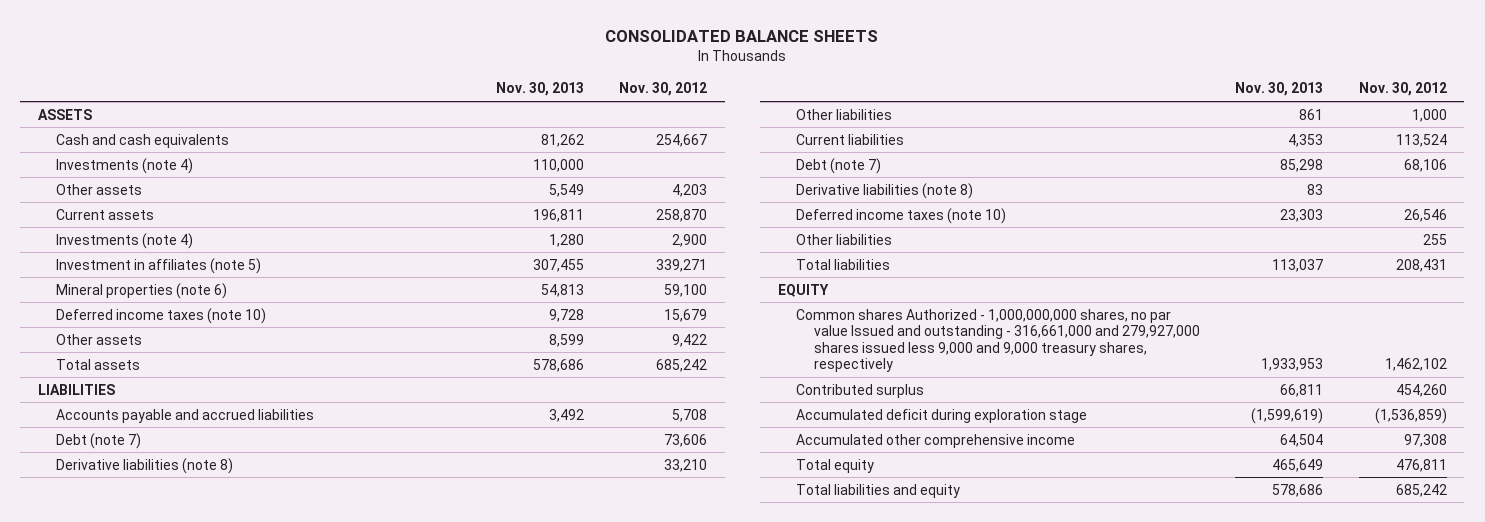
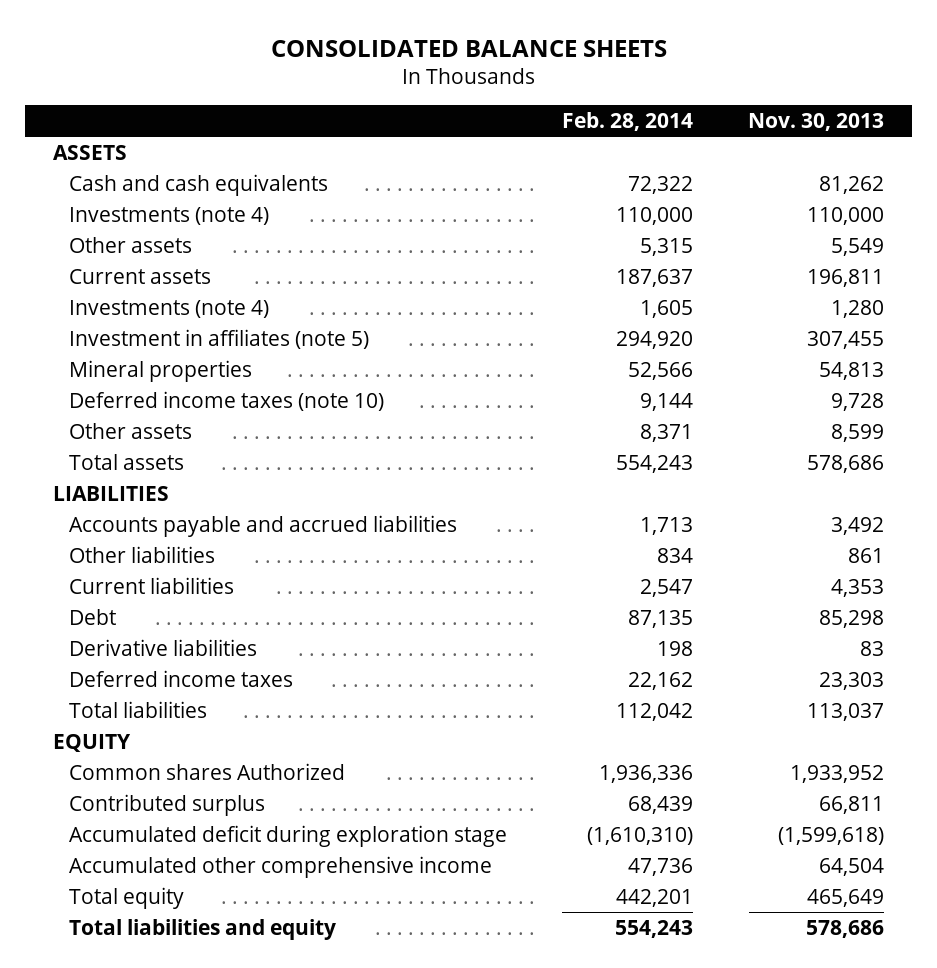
- | Nov. 30, 2013 | Nov. 30, 2012
+ | Feb. 28, 2014 | Nov. 30, 2013
- Mineral properties (note 6) | 54,813 | 59,100
+ Mineral properties | 52,566 | 54,813
- Debt (note 7) | | 73,606
- Derivative liabilities (note 8) | | 33,210
- Debt (note 7) | 85,298 | 68,106
- Derivative liabilities (note 8) | 83 |
- Deferred income taxes (note 10) | 23,303 | 26,546
- Other liabilities | | 255
+ Debt | 87,135 | 85,298
+ Derivative liabilities | 198 | 83
+ Deferred income taxes | 22,162 | 23,303
- Common shares Authorized - 1,000,000,000 shares, no par value Issued and outstanding - 316,661,000 and 279,927,000 shares issued less 9,000 and 9,000 treasury shares, respectively | 1,933,953 | 1,462,102
+ Common shares Authorized | 1,936,336 | 1,933,952
- Accumulated deficit during exploration stage | (1,599,619) | (1,536,859)
+ Accumulated deficit during exploration stage | (1,610,310) | (1,599,618)

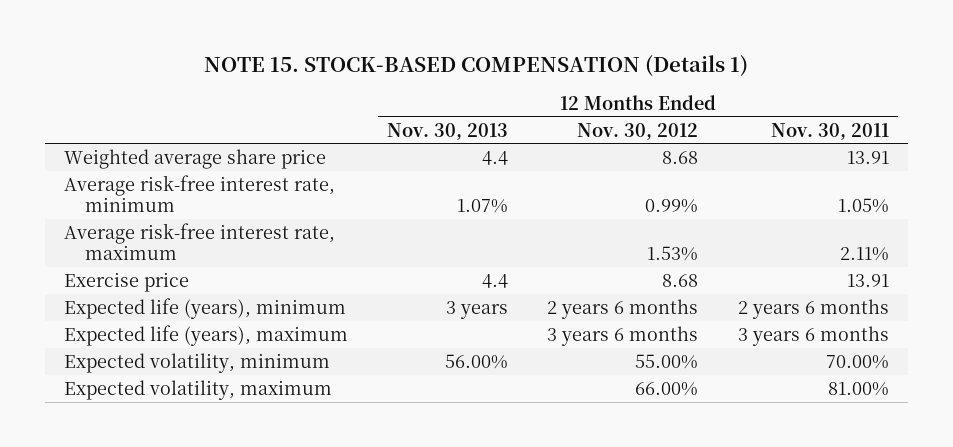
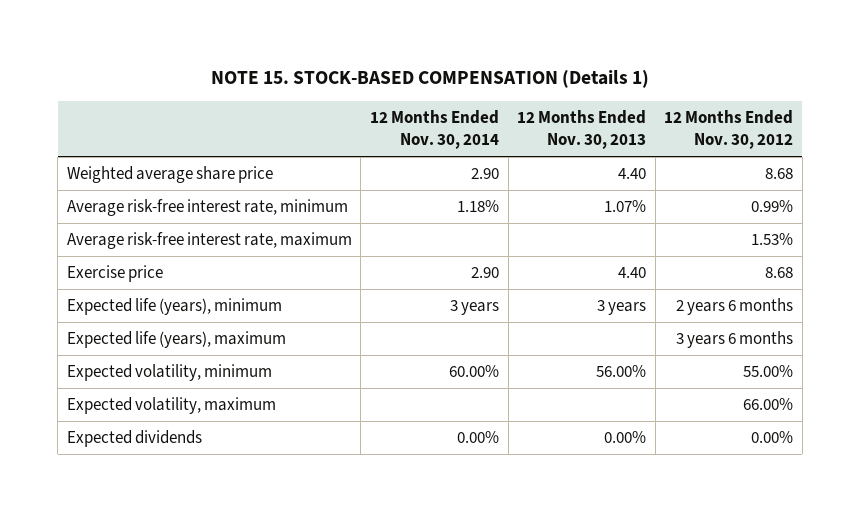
- | 12 Months Ended Nov. 30, 2013 | 12 Months Ended Nov. 30, 2012 | 12 Months Ended Nov. 30, 2011
+ | 12 Months Ended Nov. 30, 2014 | 12 Months Ended Nov. 30, 2013 | 12 Months Ended Nov. 30, 2012
- Weighted average share price | 4.4 | 8.68 | 13.91
+ Weighted average share price | 2.90 | 4.40 | 8.68
- Exercise price | 4.4 | 8.68 | 13.91
+ Exercise price | 2.90 | 4.40 | 8.68
+ Expected dividends | 0.00% | 0.00% | 0.00%

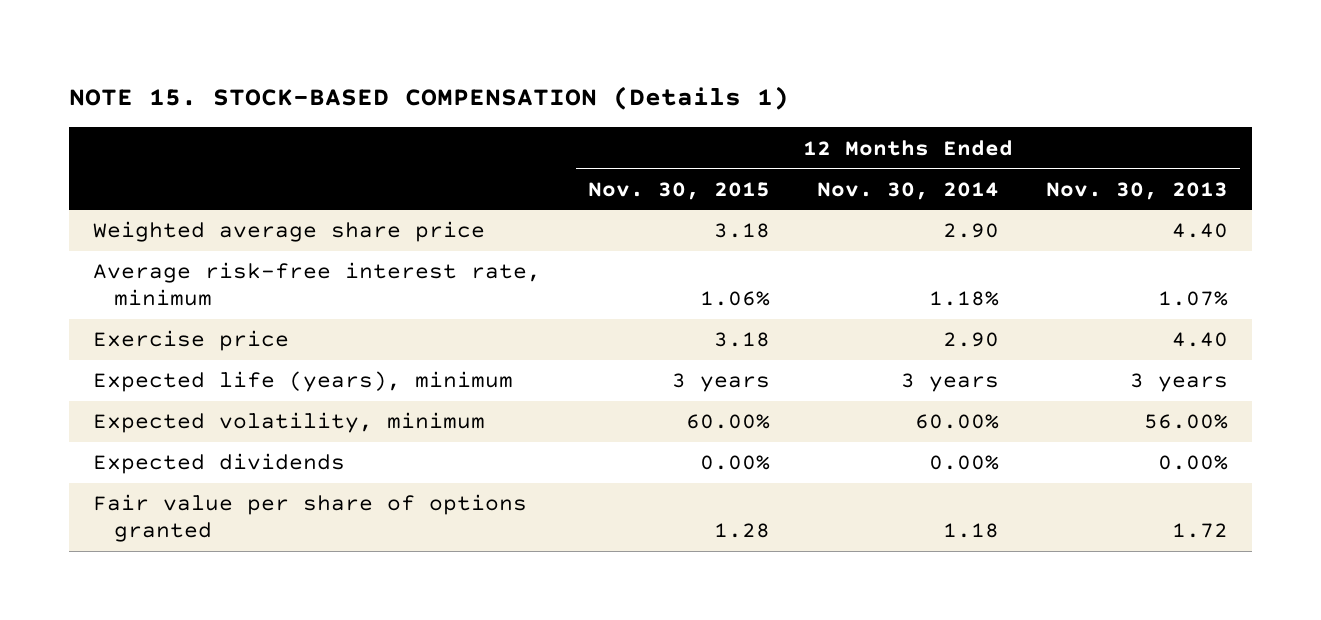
- | 12 Months Ended Nov. 30, 2014 | 12 Months Ended Nov. 30, 2013 | 12 Months Ended Nov. 30, 2012
+ | 12 Months Ended Nov. 30, 2015 | 12 Months Ended Nov. 30, 2014 | 12 Months Ended Nov. 30, 2013
- Average risk-free interest rate, maximum | | | 1.53%
- Expected life (years), maximum | | | 3 years 6 months
- Expected volatility, maximum | | | 66.00%
+ Fair value per share of options granted | 1.28 | 1.18 | 1.72

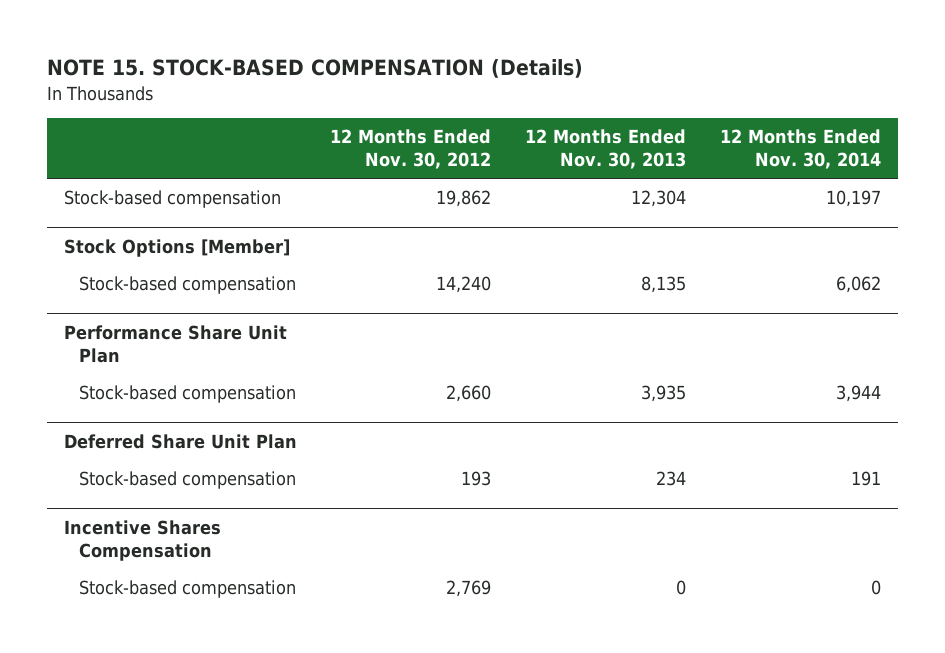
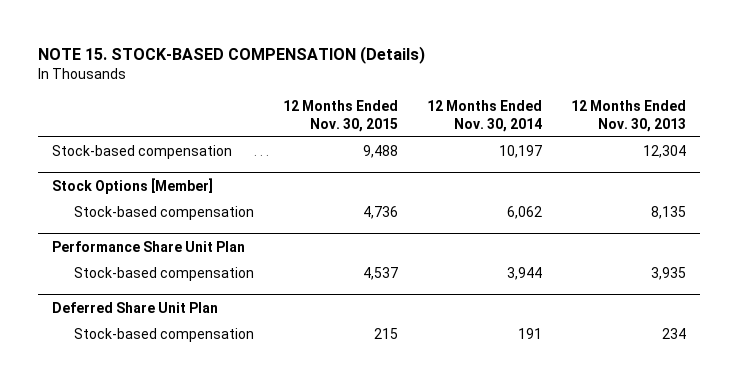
- | 12 Months Ended Nov. 30, 2012 | 12 Months Ended Nov. 30, 2013 | 12 Months Ended Nov. 30, 2014
+ | 12 Months Ended Nov. 30, 2015 | 12 Months Ended Nov. 30, 2014 | 12 Months Ended Nov. 30, 2013
- Incentive Shares Compensation
- Stock-based compensation | 2,769 | 0 | 0

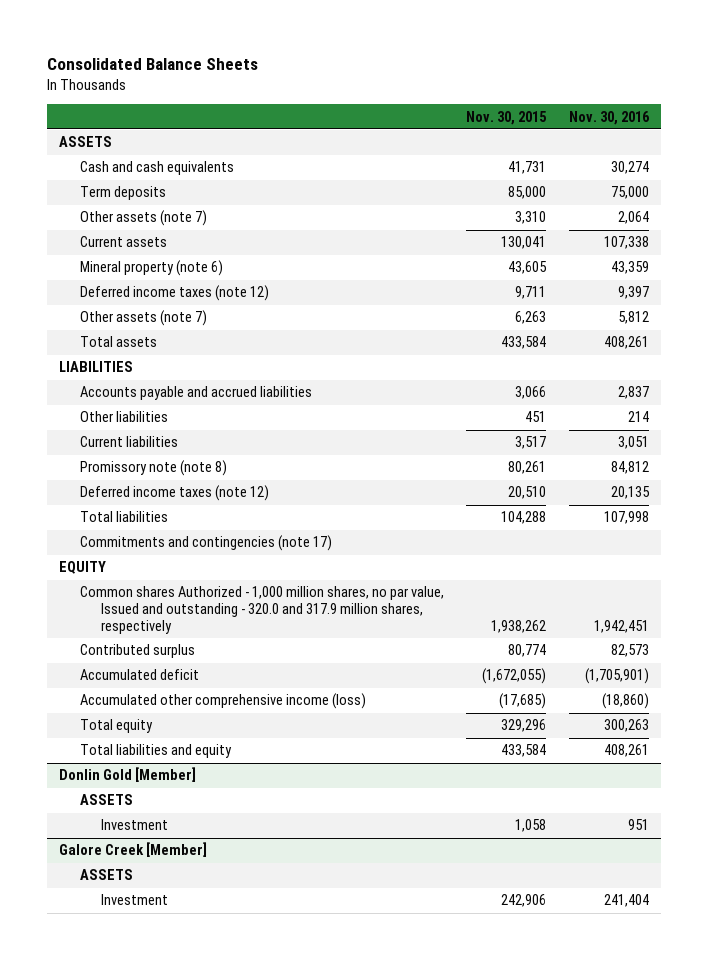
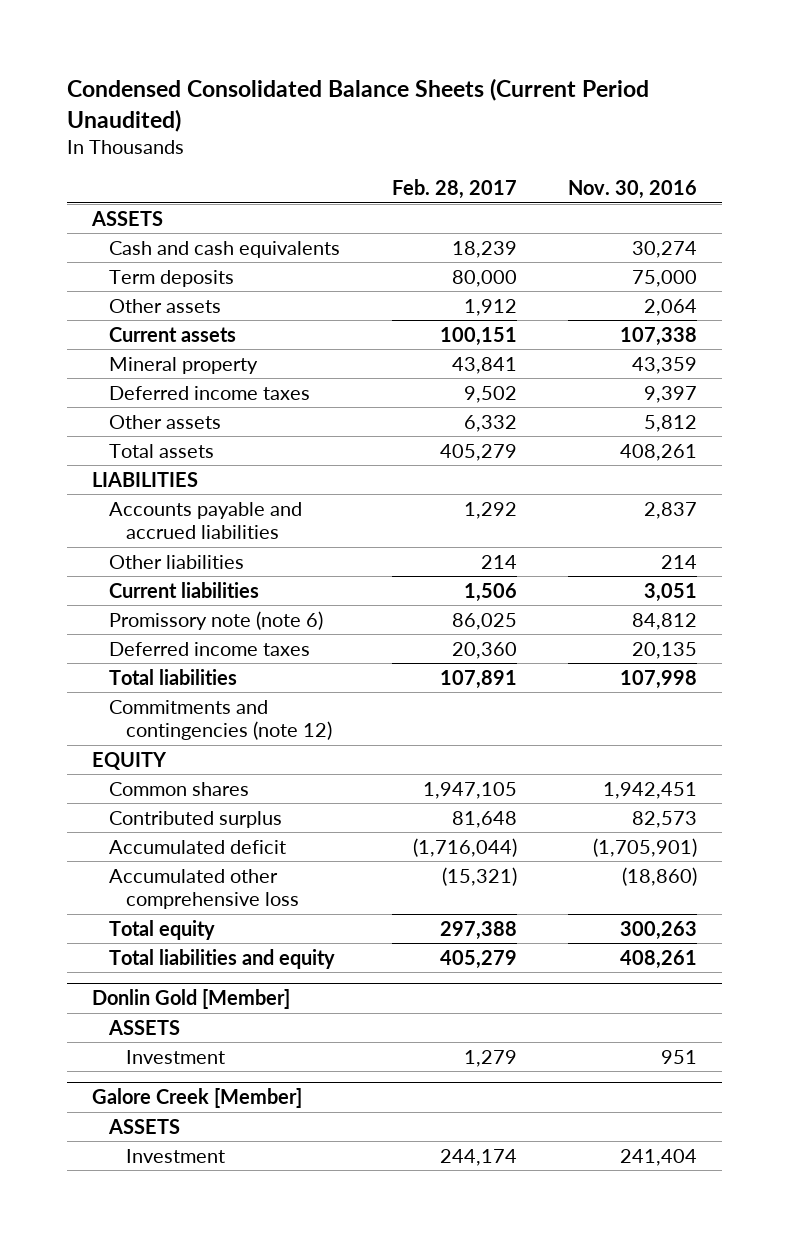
- Consolidated Balance Sheets
+ Condensed Consolidated Balance Sheets (Current Period Unaudited)
- | Nov. 30, 2015 | Nov. 30, 2016
+ | Feb. 28, 2017 | Nov. 30, 2016
- Other assets (note 7) | 3,310 | 2,064
+ Other assets | 1,912 | 2,064
- Mineral property (note 6) | 43,605 | 43,359
- Deferred income taxes (note 12) | 9,711 | 9,397
- Other assets (note 7) | 6,263 | 5,812
+ Mineral property | 43,841 | 43,359
+ Deferred income taxes | 9,502 | 9,397
+ Other assets | 6,332 | 5,812
- Promissory note (note 8) | 80,261 | 84,812
- Deferred income taxes (note 12) | 20,510 | 20,135
+ Promissory note (note 6) | 86,025 | 84,812
+ Deferred income taxes | 20,360 | 20,135
- Commitments and contingencies (note 17)
+ Commitments and contingencies (note 12)
- Common shares Authorized - 1,000 million shares, no par value, Issued and outstanding - 320.0 and 317.9 million shares, respectively | 1,938,262 | 1,942,451
+ Common shares | 1,947,105 | 1,942,451
- Accumulated other comprehensive income (loss) | (17,685) | (18,860)
+ Accumulated other comprehensive loss | (15,321) | (18,860)

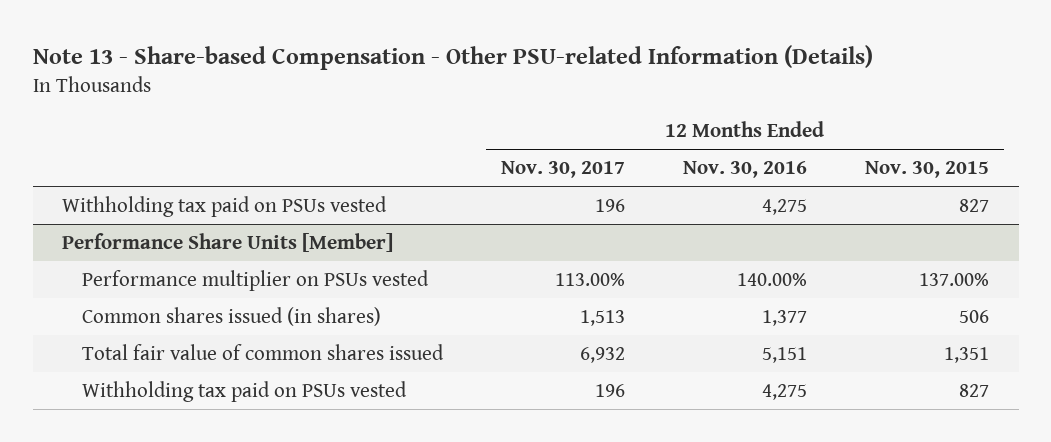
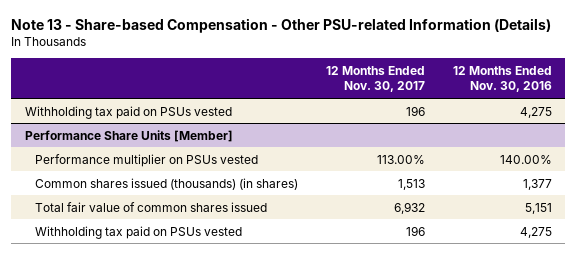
- | 12 Months Ended Nov. 30, 2017 | 12 Months Ended Nov. 30, 2016 | 12 Months Ended Nov. 30, 2015
+ | 12 Months Ended Nov. 30, 2017 | 12 Months Ended Nov. 30, 2016
@ Performance Share Units [Member]
- Common shares issued (in shares) | 1,513 | 1,377 | 506
+ Common shares issued (thousands) (in shares) | 1,513 | 1,377

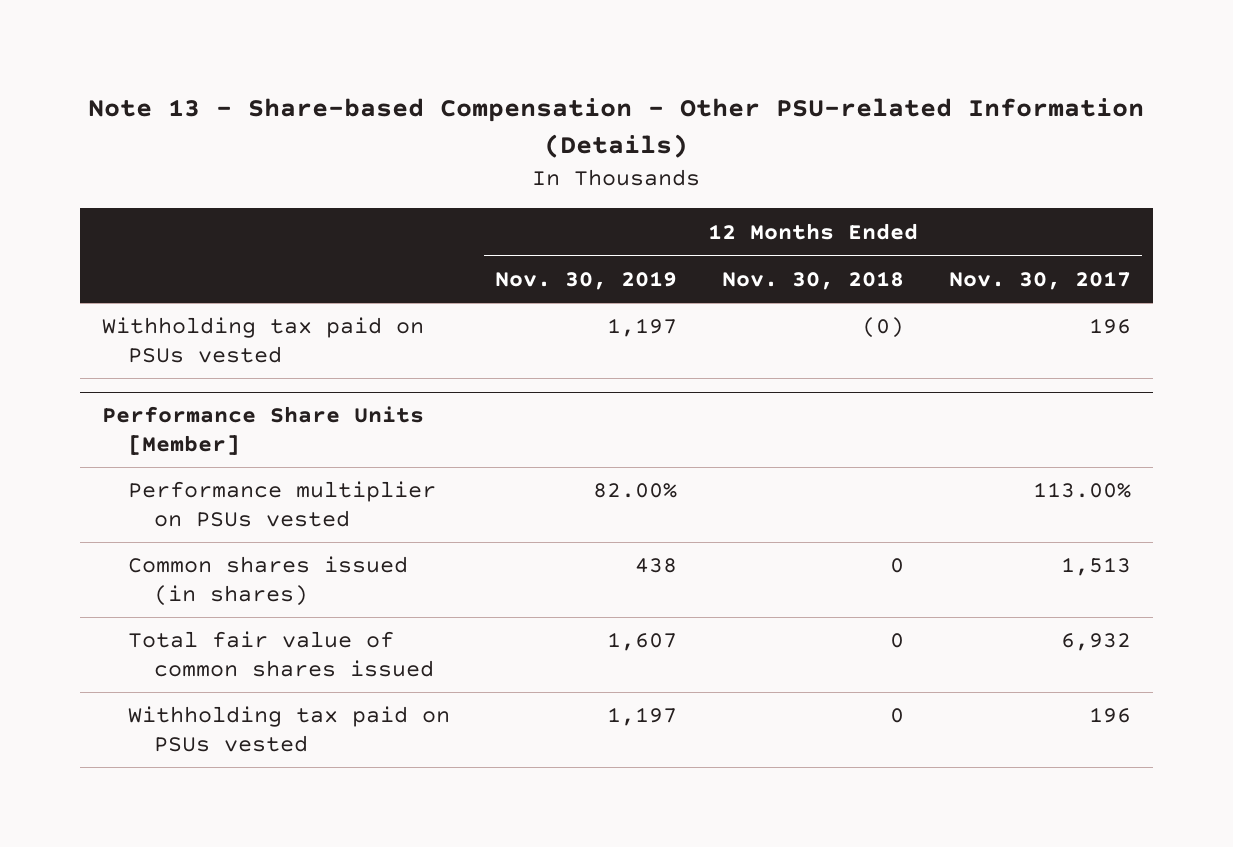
- | 12 Months Ended Nov. 30, 2017 | 12 Months Ended Nov. 30, 2016
+ | 12 Months Ended Nov. 30, 2019 | 12 Months Ended Nov. 30, 2018 | 12 Months Ended Nov. 30, 2017
@ Performance Share Units [Member]
- Common shares issued (thousands) (in shares) | 1,513 | 1,377
+ Common shares issued (in shares) | 438 | 0 | 1,513

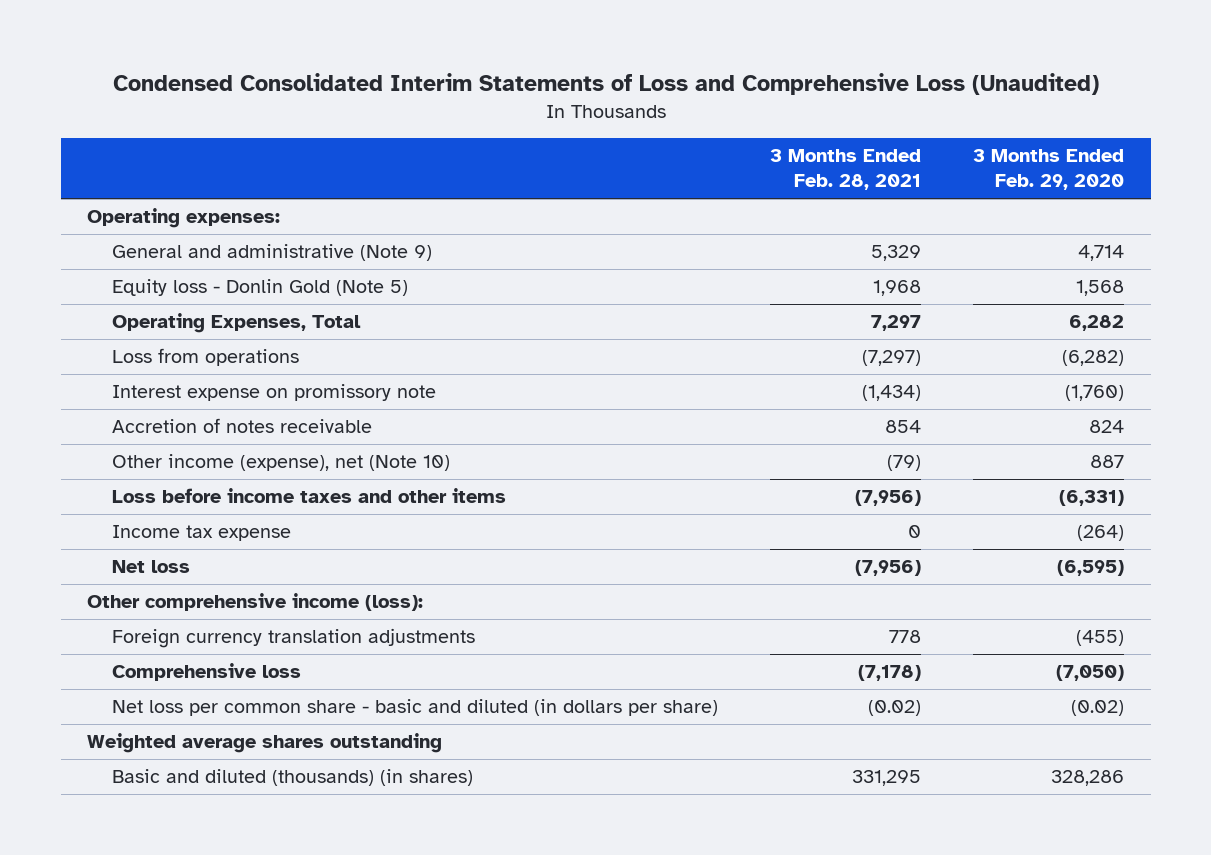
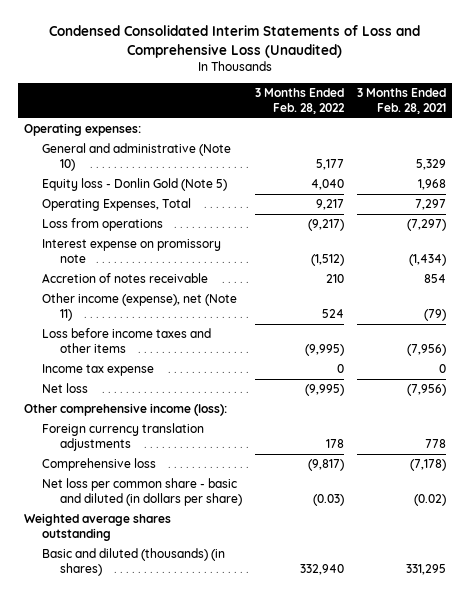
- | 3 Months Ended Feb. 28, 2021 | 3 Months Ended Feb. 29, 2020
+ | 3 Months Ended Feb. 28, 2022 | 3 Months Ended Feb. 28, 2021
- General and administrative (Note 9) | 5,329 | 4,714
+ General and administrative (Note 10) | 5,177 | 5,329
- Other income (expense), net (Note 10) | (79) | 887
+ Other income (expense), net (Note 11) | 524 | (79)

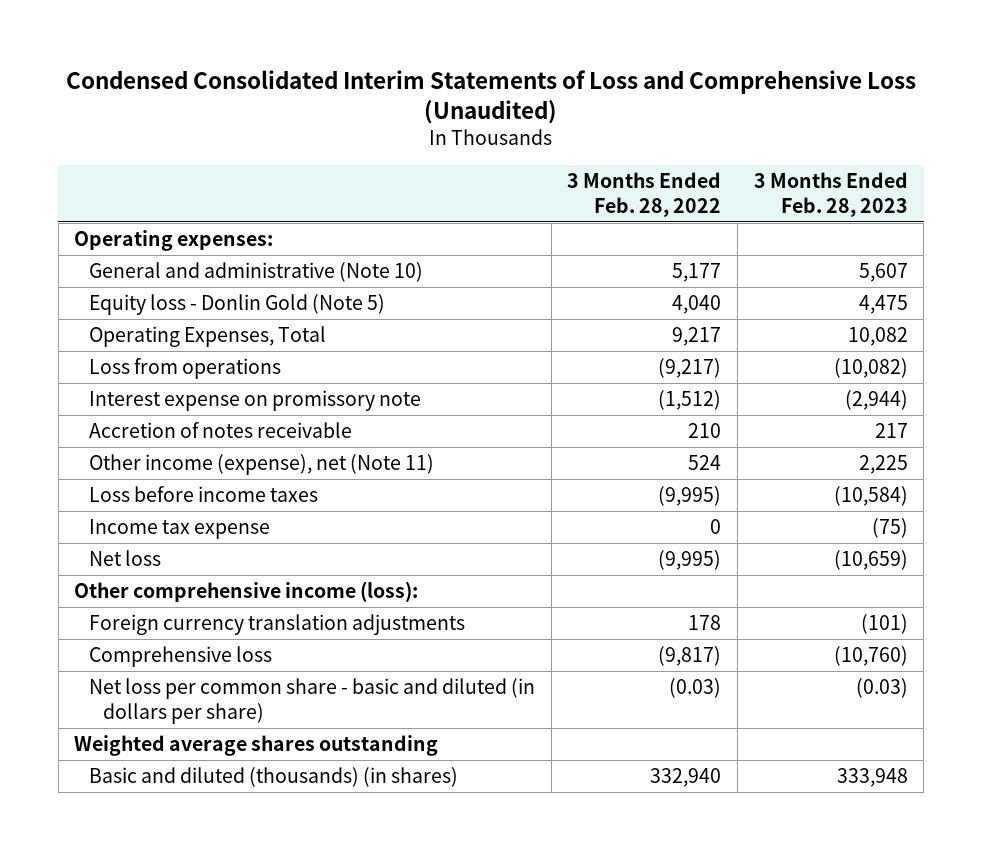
- | 3 Months Ended Feb. 28, 2022 | 3 Months Ended Feb. 28, 2021
+ | 3 Months Ended Feb. 28, 2022 | 3 Months Ended Feb. 28, 2023
- Loss before income taxes and other items | (9,995) | (7,956)
+ Loss before income taxes | (9,995) | (10,584)

